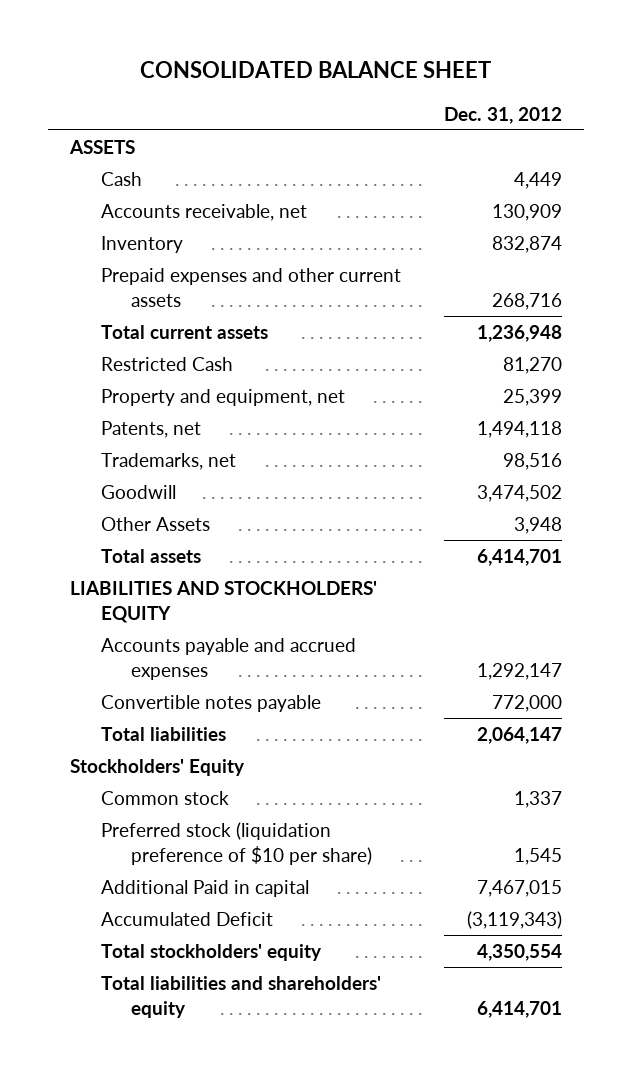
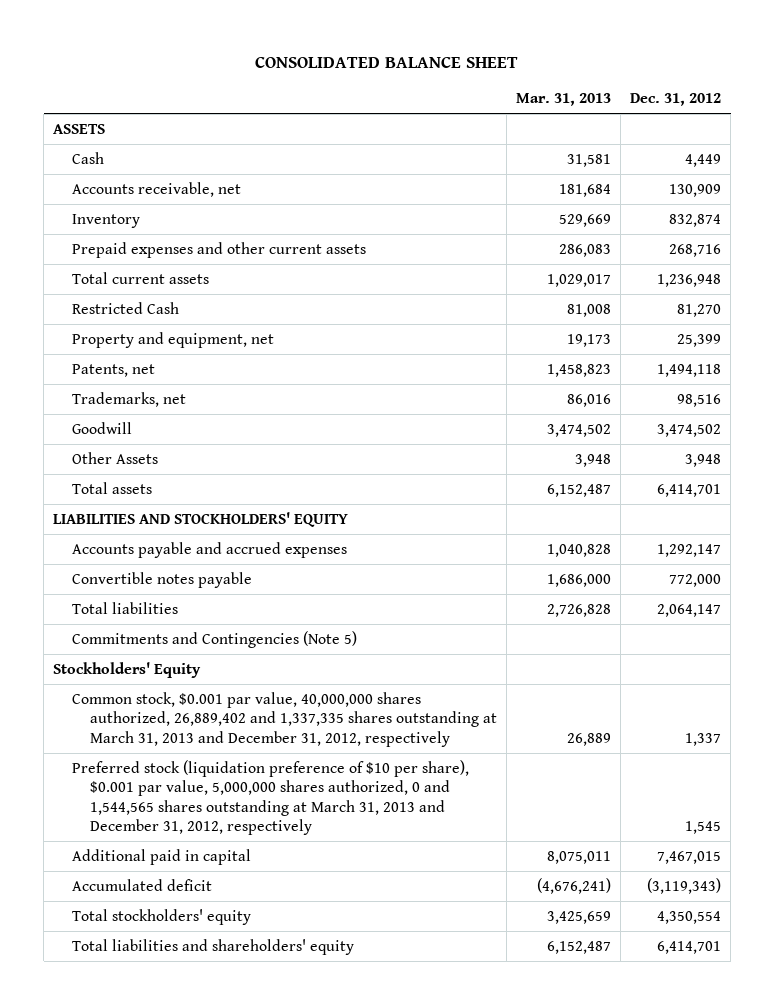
- | Dec. 31, 2012
+ | Mar. 31, 2013 | Dec. 31, 2012
+ Commitments and Contingencies (Note 5)
- Common stock | 1,337
- Preferred stock (liquidation preference of $10 per share) | 1,545
- Additional Paid in capital | 7,467,015
- Accumulated Deficit | (3,119,343)
+ Common stock, $0.001 par value, 40,000,000 shares authorized, 26,889,402 and 1,337,335 shares outstanding at March 31, 2013 and December 31, 2012, respectively | 26,889 | 1,337
+ Preferred stock (liquidation preference of $10 per share), $0.001 par value, 5,000,000 shares authorized, 0 and 1,544,565 shares outstanding at March 31, 2013 and December 31, 2012, respectively | | 1,545
+ Additional paid in capital | 8,075,011 | 7,467,015
+ Accumulated deficit | (4,676,241) | (3,119,343)

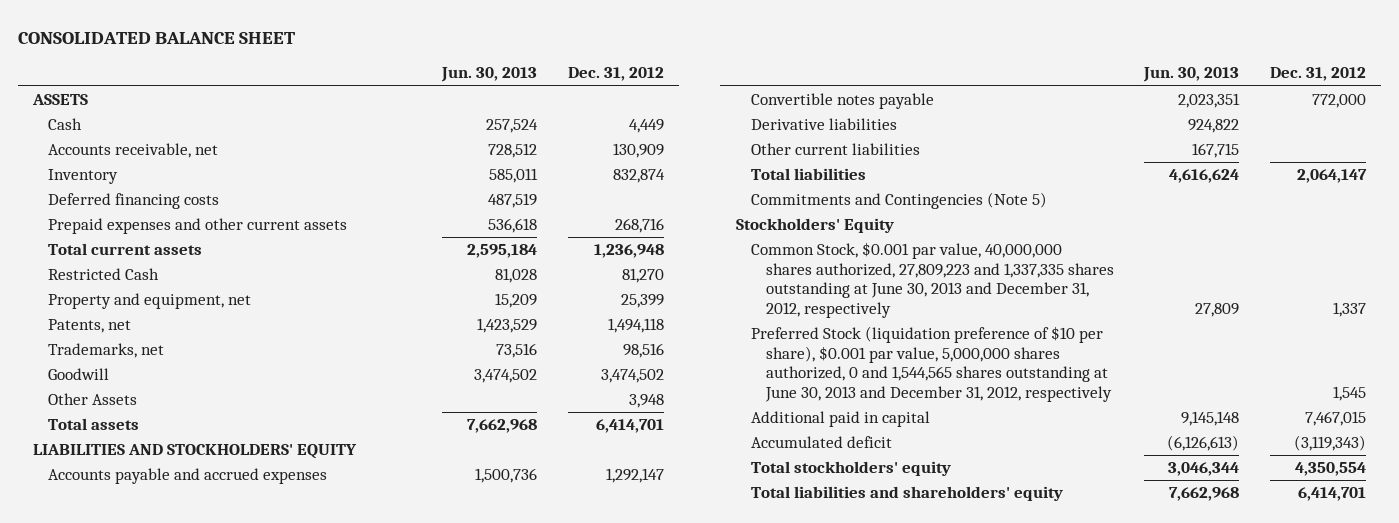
- | Mar. 31, 2013 | Dec. 31, 2012
+ | Jun. 30, 2013 | Dec. 31, 2012
+ Deferred financing costs | 487,519 |
+ Derivative liabilities | 924,822 |
+ Other current liabilities | 167,715 |
- Common stock, $0.001 par value, 40,000,000 shares authorized, 26,889,402 and 1,337,335 shares outstanding at March 31, 2013 and December 31, 2012, respectively | 26,889 | 1,337
- Preferred stock (liquidation preference of $10 per share), $0.001 par value, 5,000,000 shares authorized, 0 and 1,544,565 shares outstanding at March 31, 2013 and December 31, 2012, respectively | | 1,545
+ Common Stock, $0.001 par value, 40,000,000 shares authorized, 27,809,223 and 1,337,335 shares outstanding at June 30, 2013 and December 31, 2012, respectively | 27,809 | 1,337
+ Preferred Stock (liquidation preference of $10 per share), $0.001 par value, 5,000,000 shares authorized, 0 and 1,544,565 shares outstanding at June 30, 2013 and December 31, 2012, respectively | | 1,545

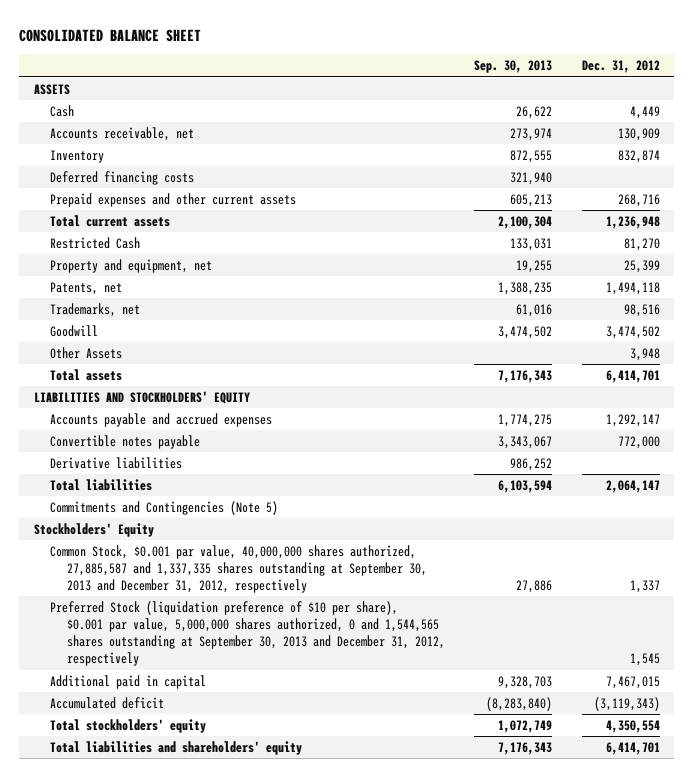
- | Jun. 30, 2013 | Dec. 31, 2012
+ | Sep. 30, 2013 | Dec. 31, 2012
- Other current liabilities | 167,715 |
- Common Stock, $0.001 par value, 40,000,000 shares authorized, 27,809,223 and 1,337,335 shares outstanding at June 30, 2013 and December 31, 2012, respectively | 27,809 | 1,337
- Preferred Stock (liquidation preference of $10 per share), $0.001 par value, 5,000,000 shares authorized, 0 and 1,544,565 shares outstanding at June 30, 2013 and December 31, 2012, respectively | | 1,545
+ Common Stock, $0.001 par value, 40,000,000 shares authorized, 27,885,587 and 1,337,335 shares outstanding at September 30, 2013 and December 31, 2012, respectively | 27,886 | 1,337
+ Preferred Stock (liquidation preference of $10 per share), $0.001 par value, 5,000,000 shares authorized, 0 and 1,544,565 shares outstanding at September 30, 2013 and December 31, 2012, respectively | | 1,545

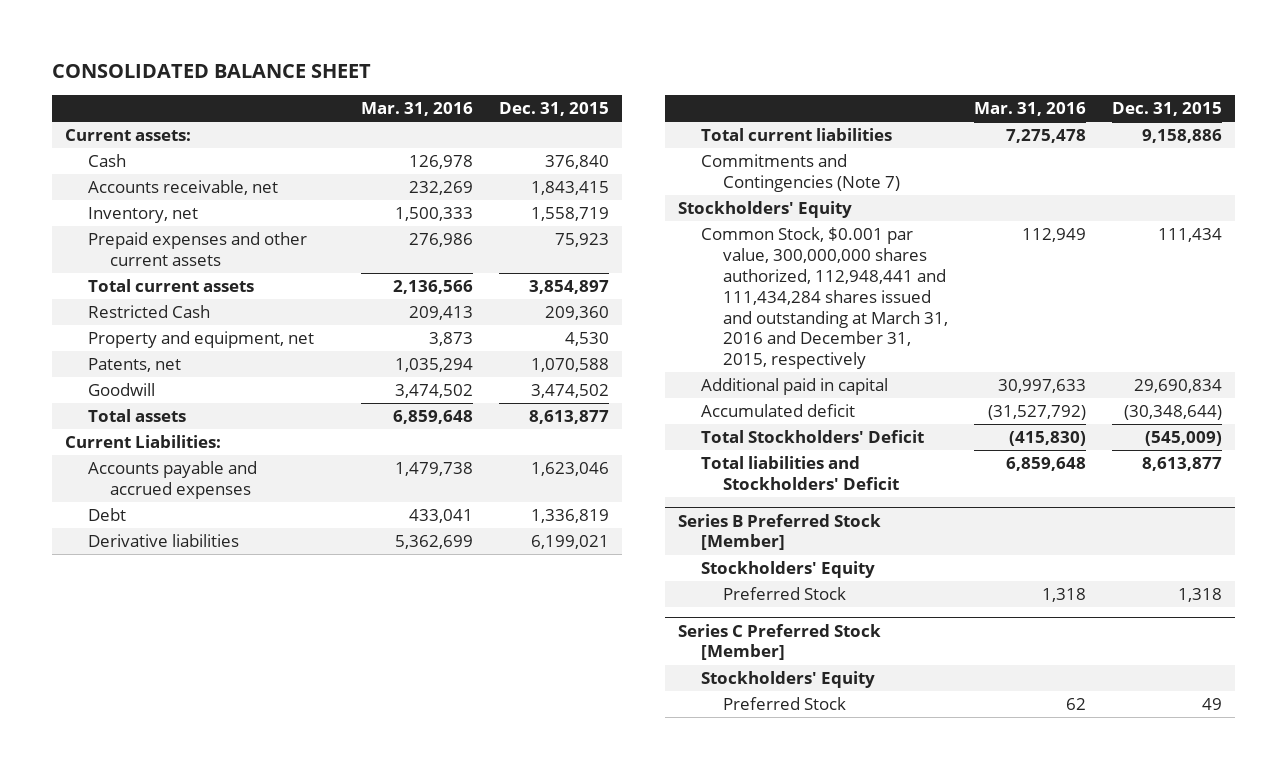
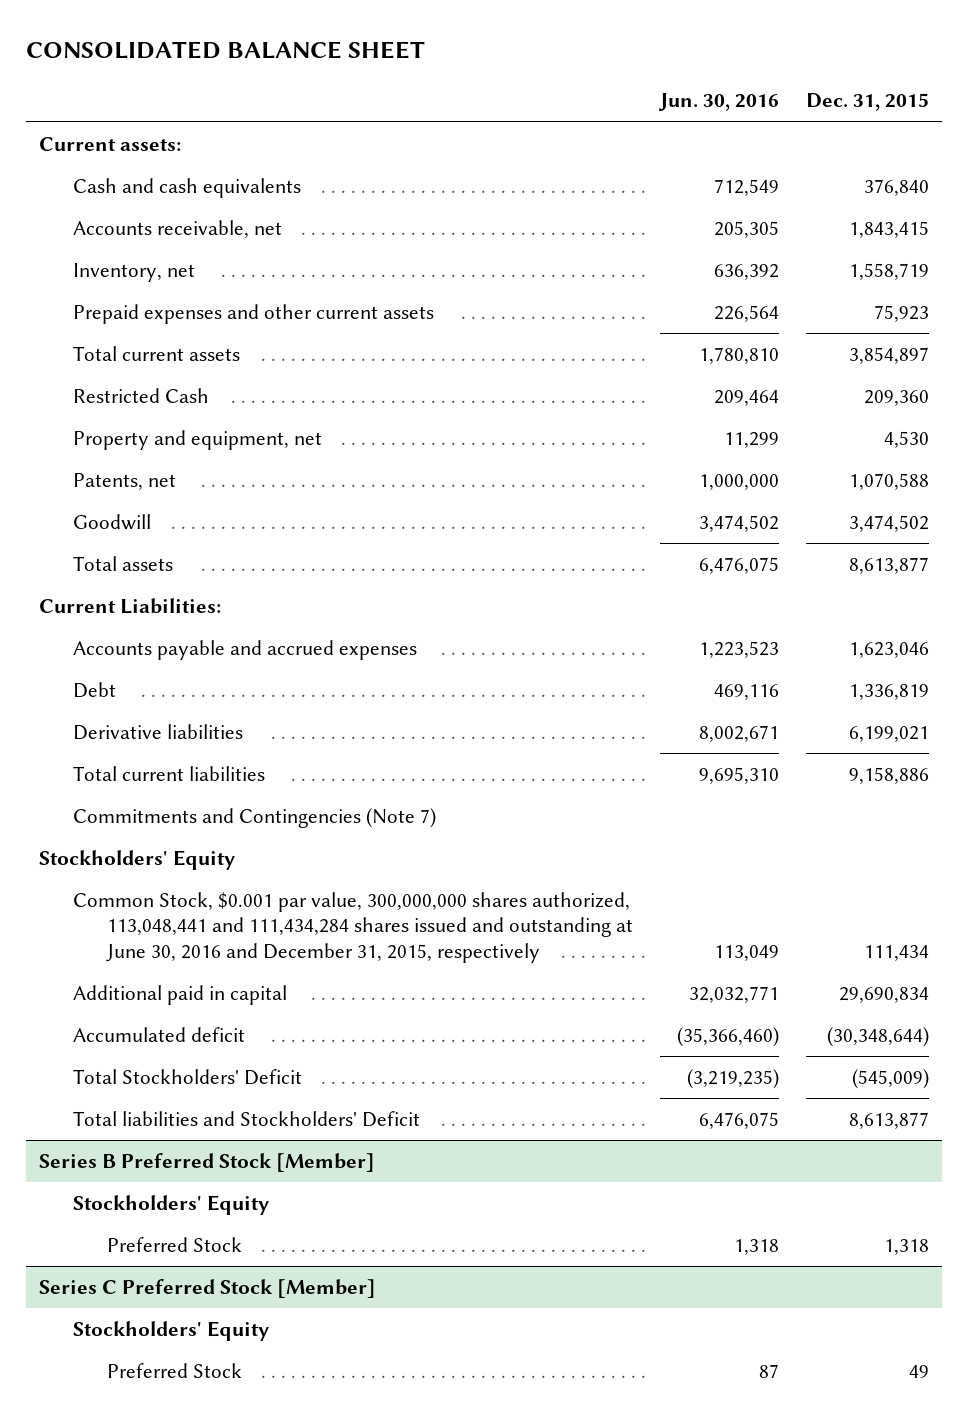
- | Mar. 31, 2016 | Dec. 31, 2015
+ | Jun. 30, 2016 | Dec. 31, 2015
- Cash | 126,978 | 376,840
+ Cash and cash equivalents | 712,549 | 376,840
- Common Stock, $0.001 par value, 300,000,000 shares authorized, 112,948,441 and 111,434,284 shares issued and outstanding at March 31, 2016 and December 31, 2015, respectively | 112,949 | 111,434
+ Common Stock, $0.001 par value, 300,000,000 shares authorized, 113,048,441 and 111,434,284 shares issued and outstanding at June 30, 2016 and December 31, 2015, respectively | 113,049 | 111,434

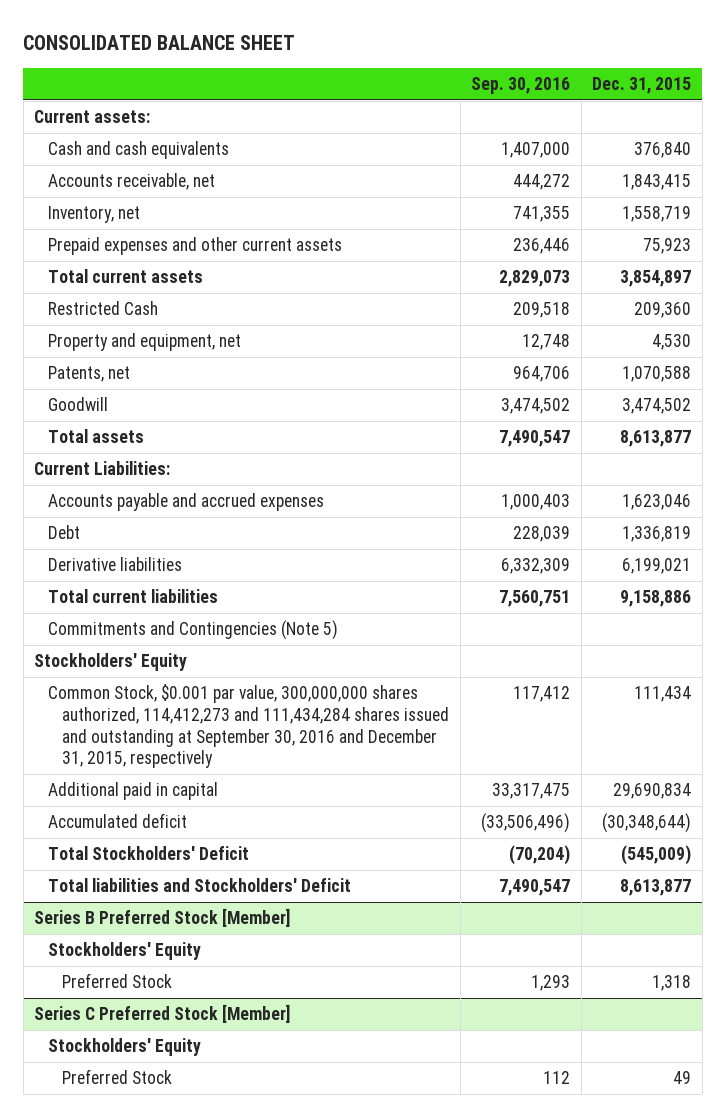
- | Jun. 30, 2016 | Dec. 31, 2015
+ | Sep. 30, 2016 | Dec. 31, 2015
- Commitments and Contingencies (Note 7)
+ Commitments and Contingencies (Note 5)
- Common Stock, $0.001 par value, 300,000,000 shares authorized, 113,048,441 and 111,434,284 shares issued and outstanding at June 30, 2016 and December 31, 2015, respectively | 113,049 | 111,434
+ Common Stock, $0.001 par value, 300,000,000 shares authorized, 114,412,273 and 111,434,284 shares issued and outstanding at September 30, 2016 and December 31, 2015, respectively | 117,412 | 111,434

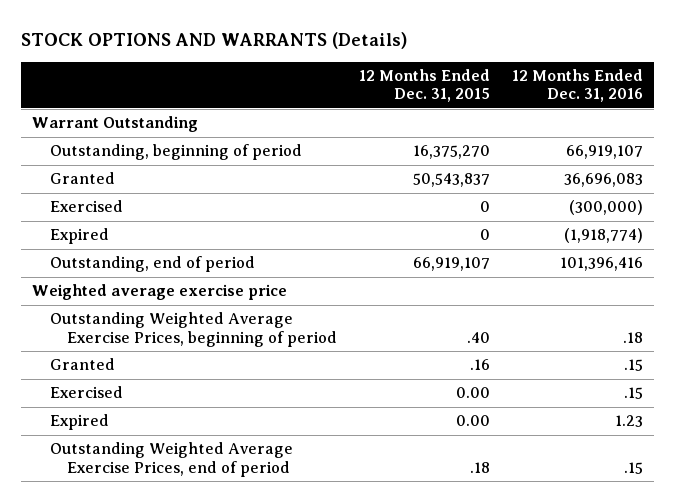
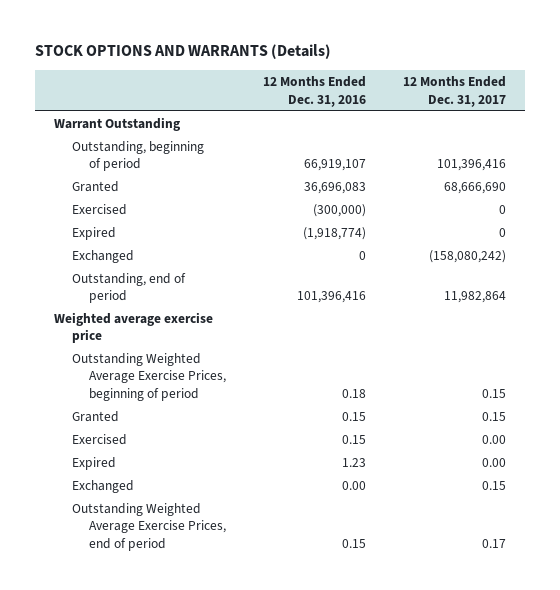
- | 12 Months Ended Dec. 31, 2015 | 12 Months Ended Dec. 31, 2016
+ | 12 Months Ended Dec. 31, 2016 | 12 Months Ended Dec. 31, 2017
+ Exchanged | 0 | (158,080,242)
- Outstanding Weighted Average Exercise Prices, beginning of period | .40 | .18
- Granted | .16 | .15
- Exercised | 0.00 | .15
+ Outstanding Weighted Average Exercise Prices, beginning of period | 0.18 | 0.15
+ Granted | 0.15 | 0.15
+ Exercised | 0.15 | 0.00
- Outstanding Weighted Average Exercise Prices, end of period | .18 | .15
+ Exchanged | 0.00 | 0.15
+ Outstanding Weighted Average Exercise Prices, end of period | 0.15 | 0.17

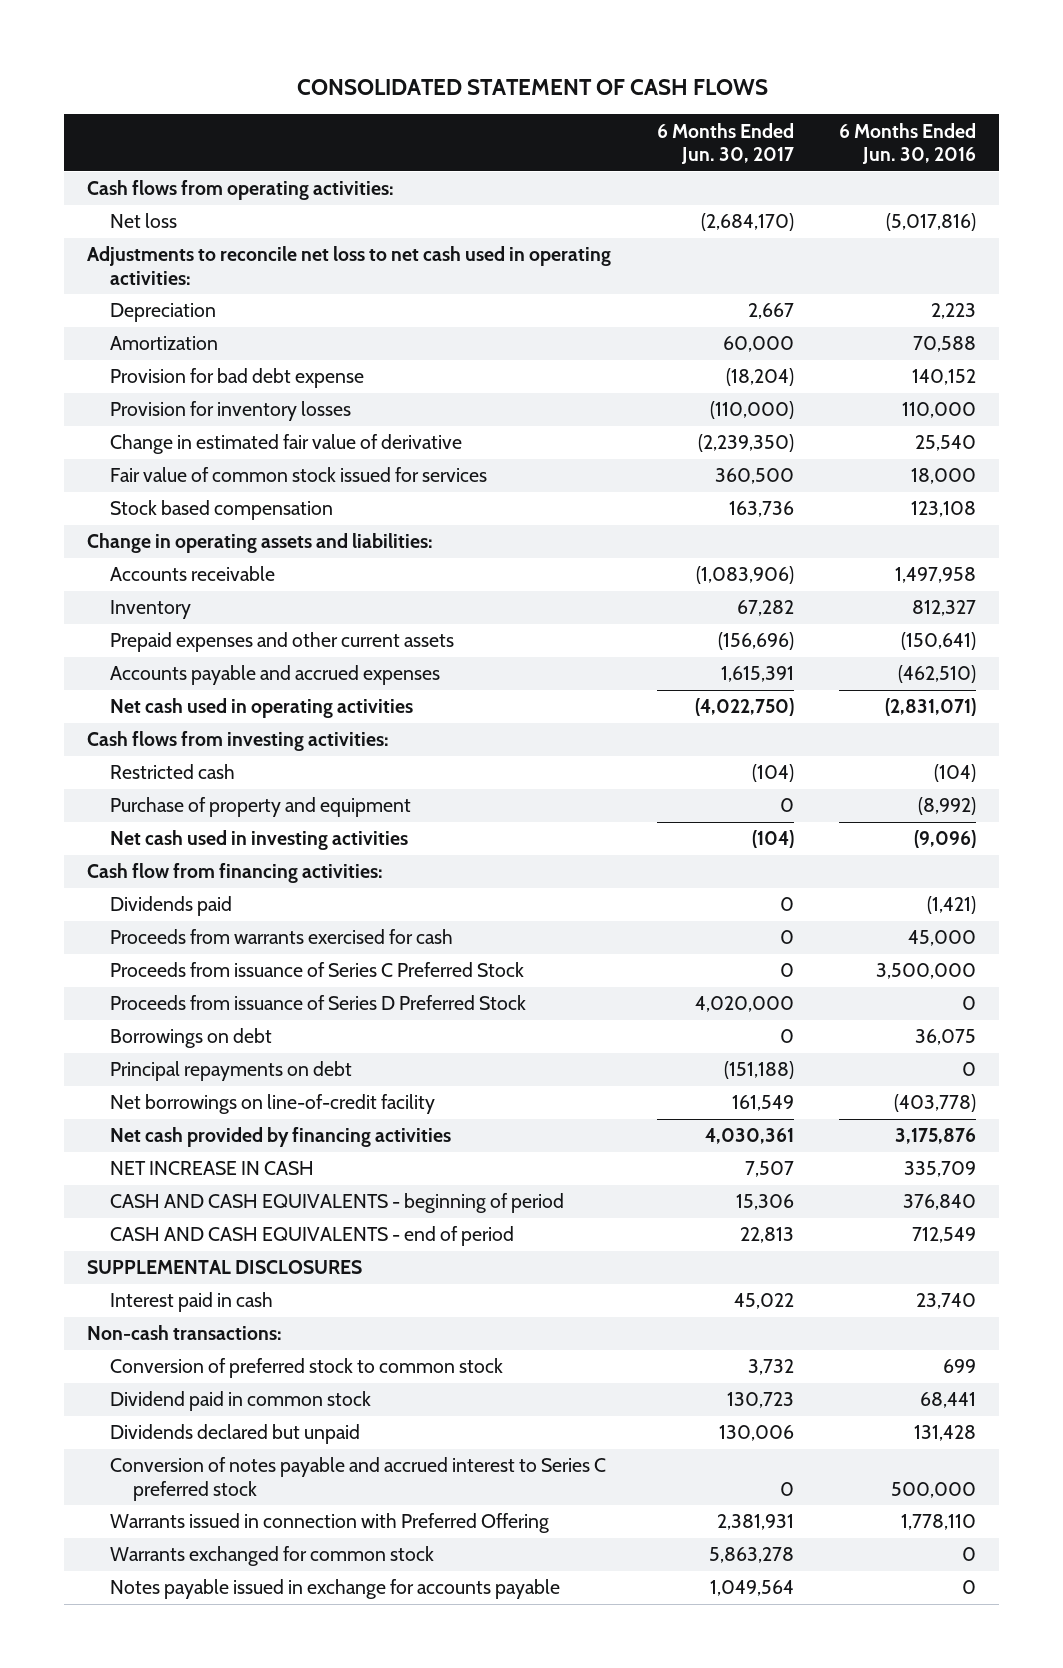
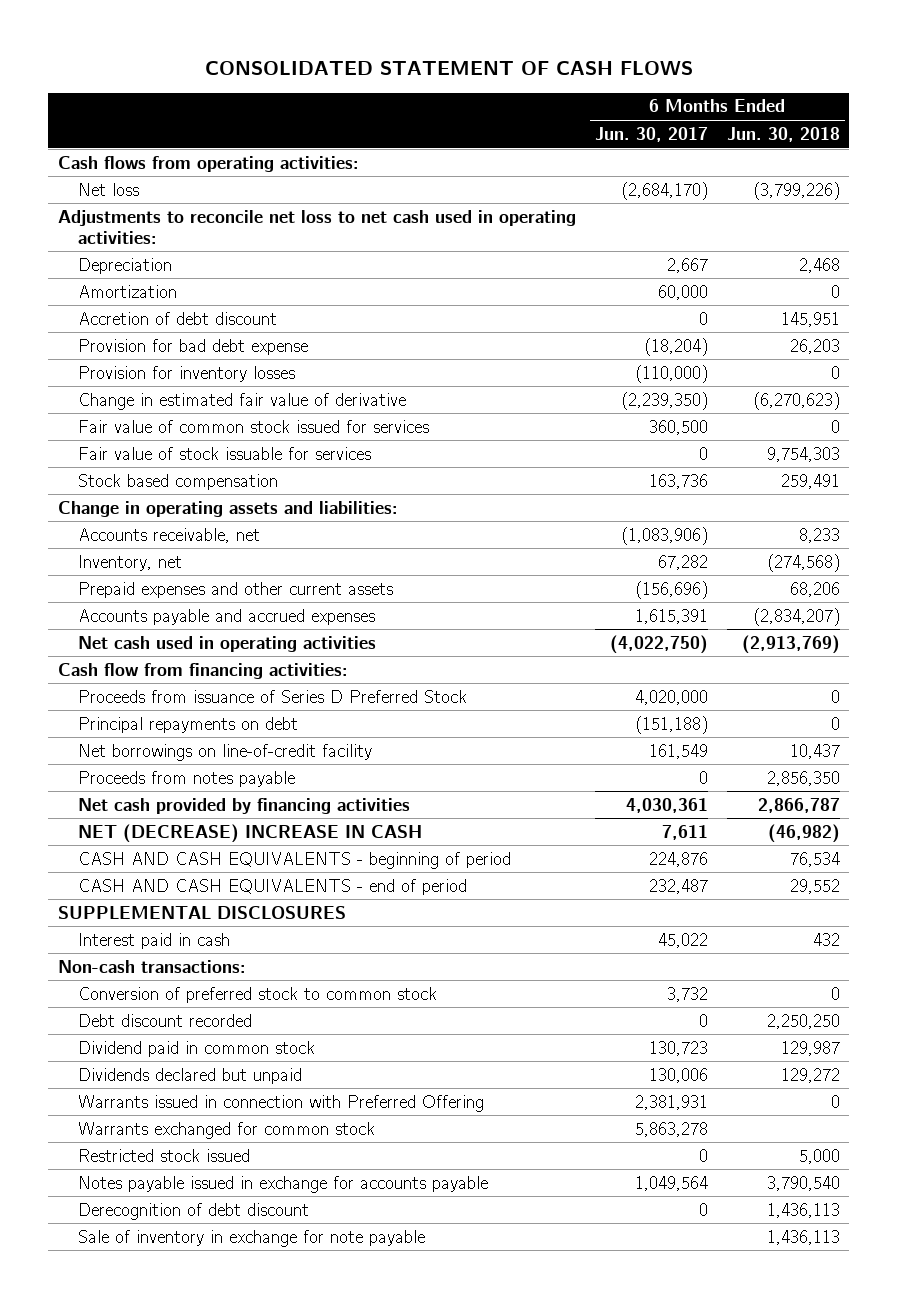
- | 6 Months Ended Jun. 30, 2017 | 6 Months Ended Jun. 30, 2016
+ | 6 Months Ended Jun. 30, 2017 | 6 Months Ended Jun. 30, 2018
+ Accretion of debt discount | 0 | 145,951
+ Fair value of stock issuable for services | 0 | 9,754,303
- Accounts receivable | (1,083,906) | 1,497,958
- Inventory | 67,282 | 812,327
+ Accounts receivable, net | (1,083,906) | 8,233
+ Inventory, net | 67,282 | (274,568)
- Cash flows from investing activities:
- Restricted cash | (104) | (104)
- Purchase of property and equipment | 0 | (8,992)
- Net cash used in investing activities | (104) | (9,096)
- Dividends paid | 0 | (1,421)
- Proceeds from warrants exercised for cash | 0 | 45,000
- Proceeds from issuance of Series C Preferred Stock | 0 | 3,500,000
- Borrowings on debt | 0 | 36,075
+ Proceeds from notes payable | 0 | 2,856,350
- NET INCREASE IN CASH | 7,507 | 335,709
- CASH AND CASH EQUIVALENTS - beginning of period | 15,306 | 376,840
- CASH AND CASH EQUIVALENTS - end of period | 22,813 | 712,549
+ NET (DECREASE) INCREASE IN CASH | 7,611 | (46,982)
+ CASH AND CASH EQUIVALENTS - beginning of period | 224,876 | 76,534
+ CASH AND CASH EQUIVALENTS - end of period | 232,487 | 29,552
+ Debt discount recorded | 0 | 2,250,250
- Conversion of notes payable and accrued interest to Series C preferred stock | 0 | 500,000
+ Restricted stock issued | 0 | 5,000
+ Derecognition of debt discount | 0 | 1,436,113
+ Sale of inventory in exchange for note payable | | 1,436,113

